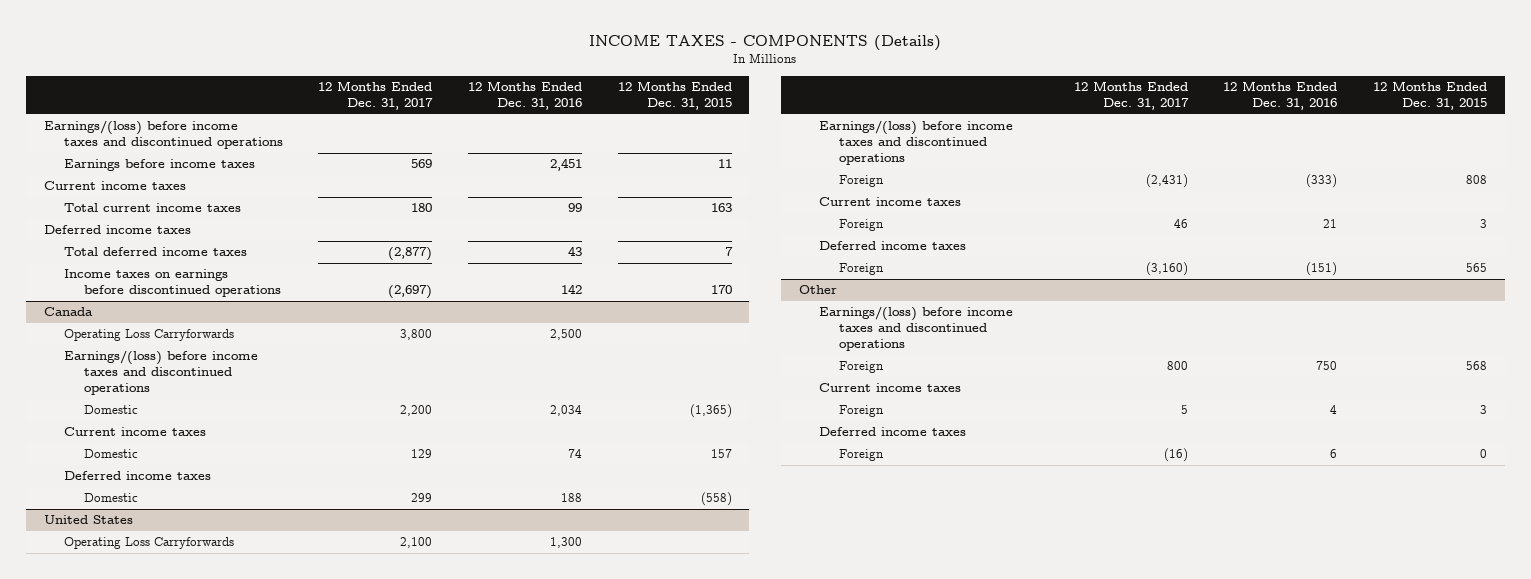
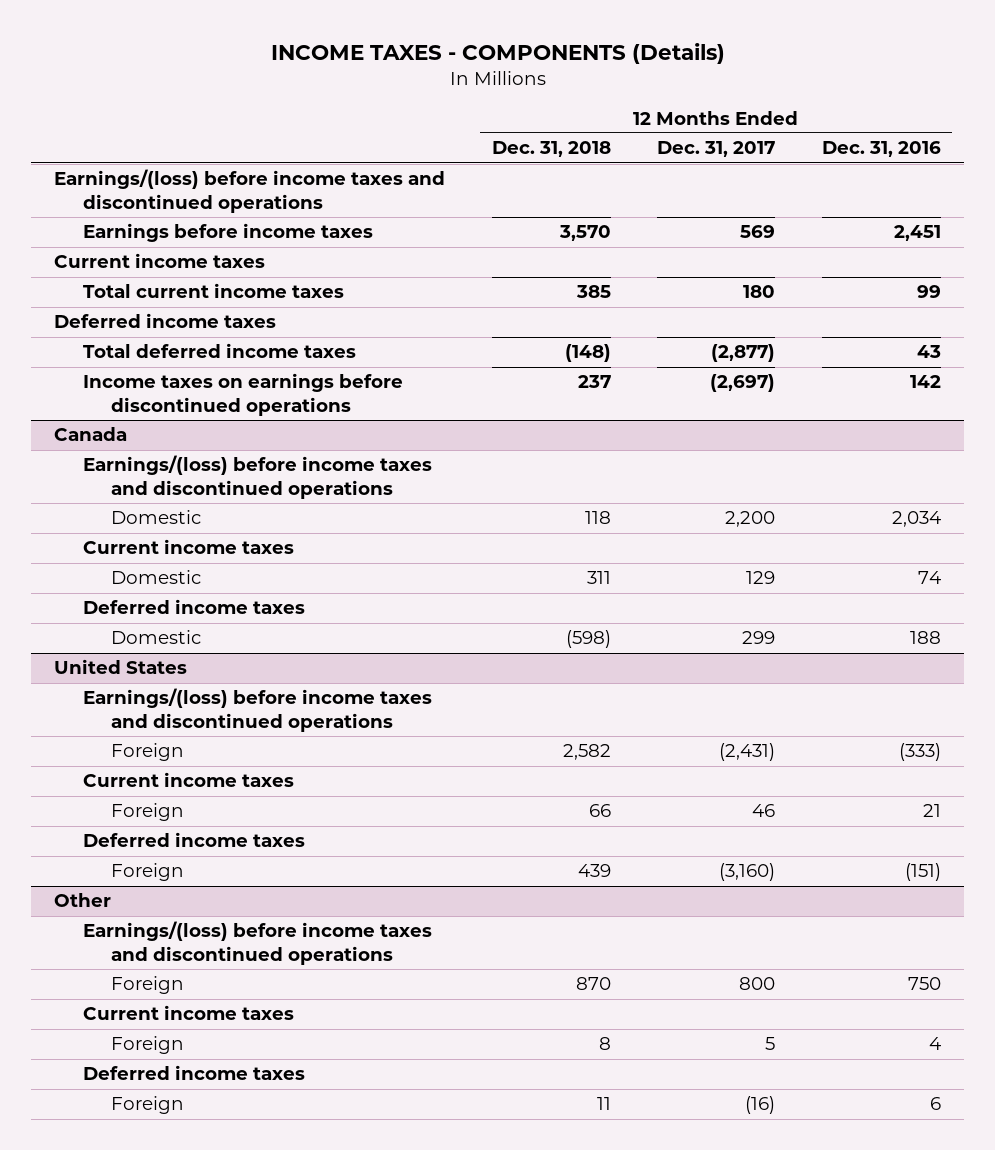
- | 12 Months Ended Dec. 31, 2017 | 12 Months Ended Dec. 31, 2016 | 12 Months Ended Dec. 31, 2015
+ | 12 Months Ended Dec. 31, 2018 | 12 Months Ended Dec. 31, 2017 | 12 Months Ended Dec. 31, 2016
@ Canada
- Operating Loss Carryforwards | 3,800 | 2,500 |
@ United States
- Operating Loss Carryforwards | 2,100 | 1,300 |

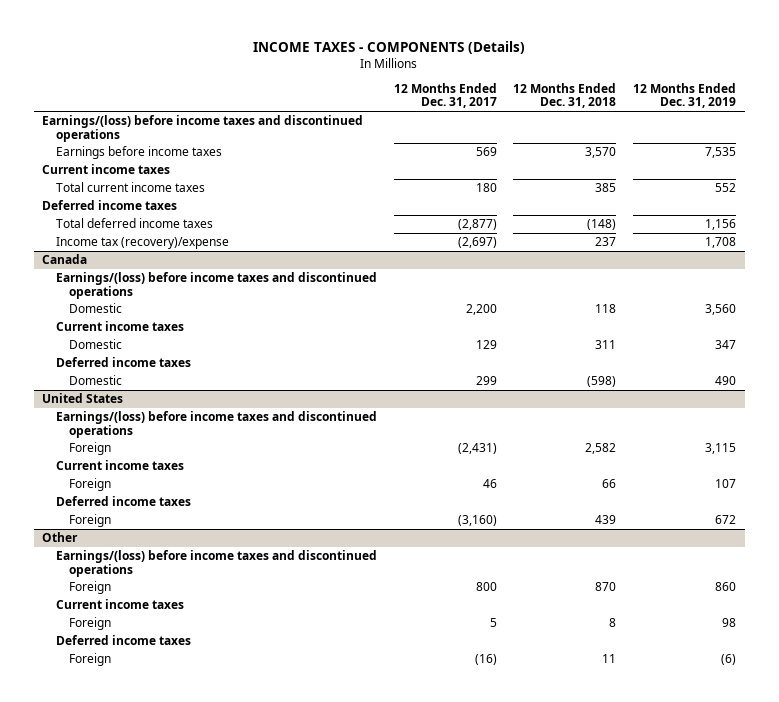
- | 12 Months Ended Dec. 31, 2018 | 12 Months Ended Dec. 31, 2017 | 12 Months Ended Dec. 31, 2016
+ | 12 Months Ended Dec. 31, 2017 | 12 Months Ended Dec. 31, 2018 | 12 Months Ended Dec. 31, 2019
- Income taxes on earnings before discontinued operations | 237 | (2,697) | 142
+ Income tax (recovery)/expense | (2,697) | 237 | 1,708

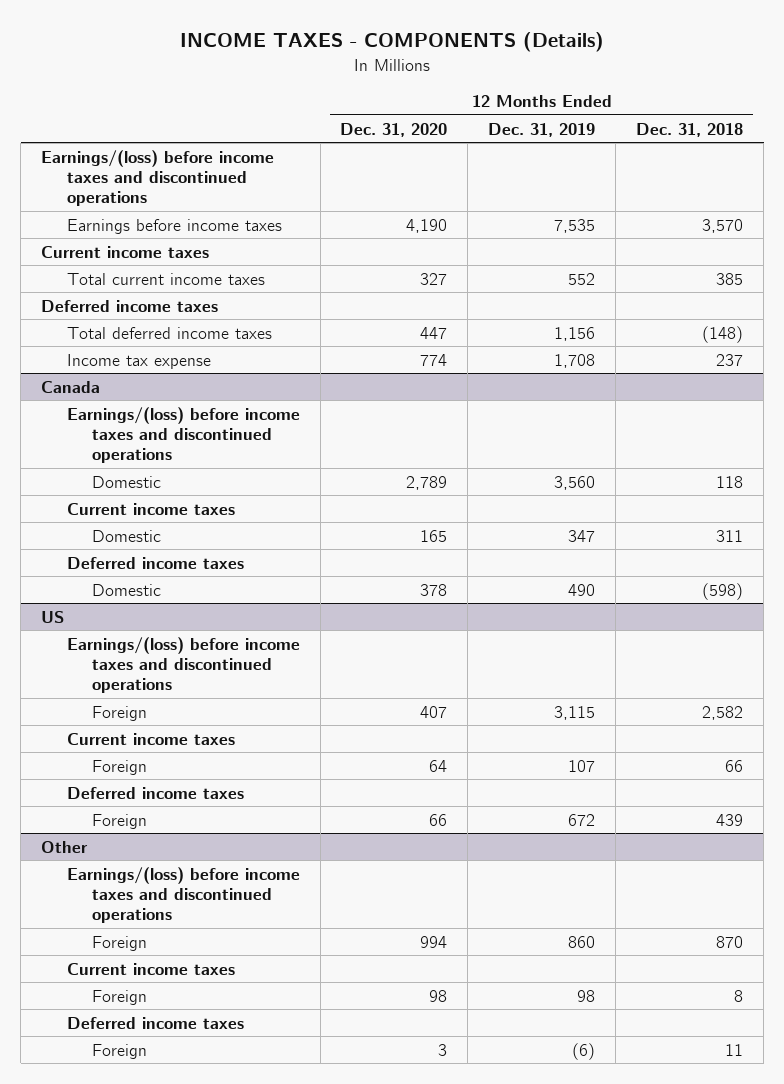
- | 12 Months Ended Dec. 31, 2017 | 12 Months Ended Dec. 31, 2018 | 12 Months Ended Dec. 31, 2019
+ | 12 Months Ended Dec. 31, 2020 | 12 Months Ended Dec. 31, 2019 | 12 Months Ended Dec. 31, 2018
- Income tax (recovery)/expense | (2,697) | 237 | 1,708
+ Income tax expense | 774 | 1,708 | 237
- United States
+ US

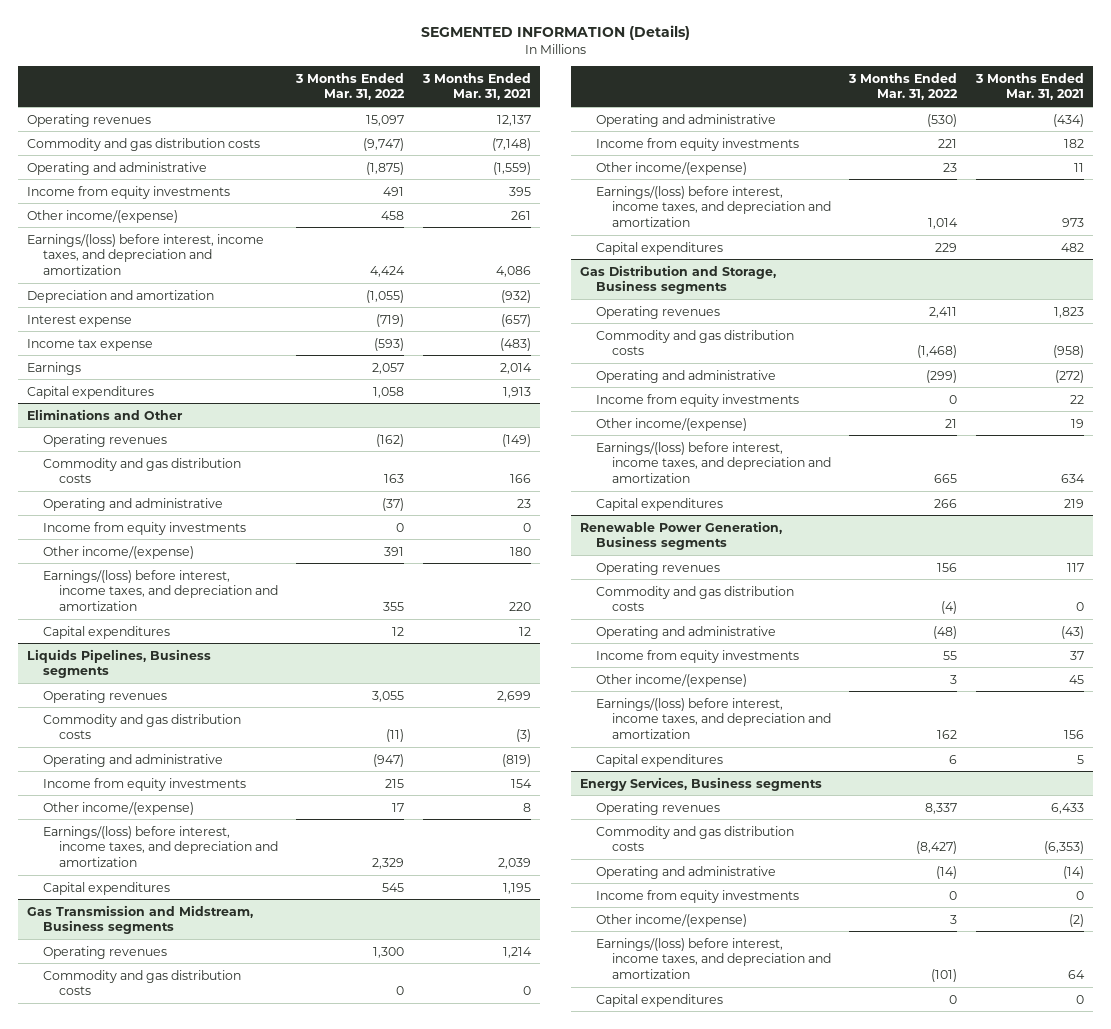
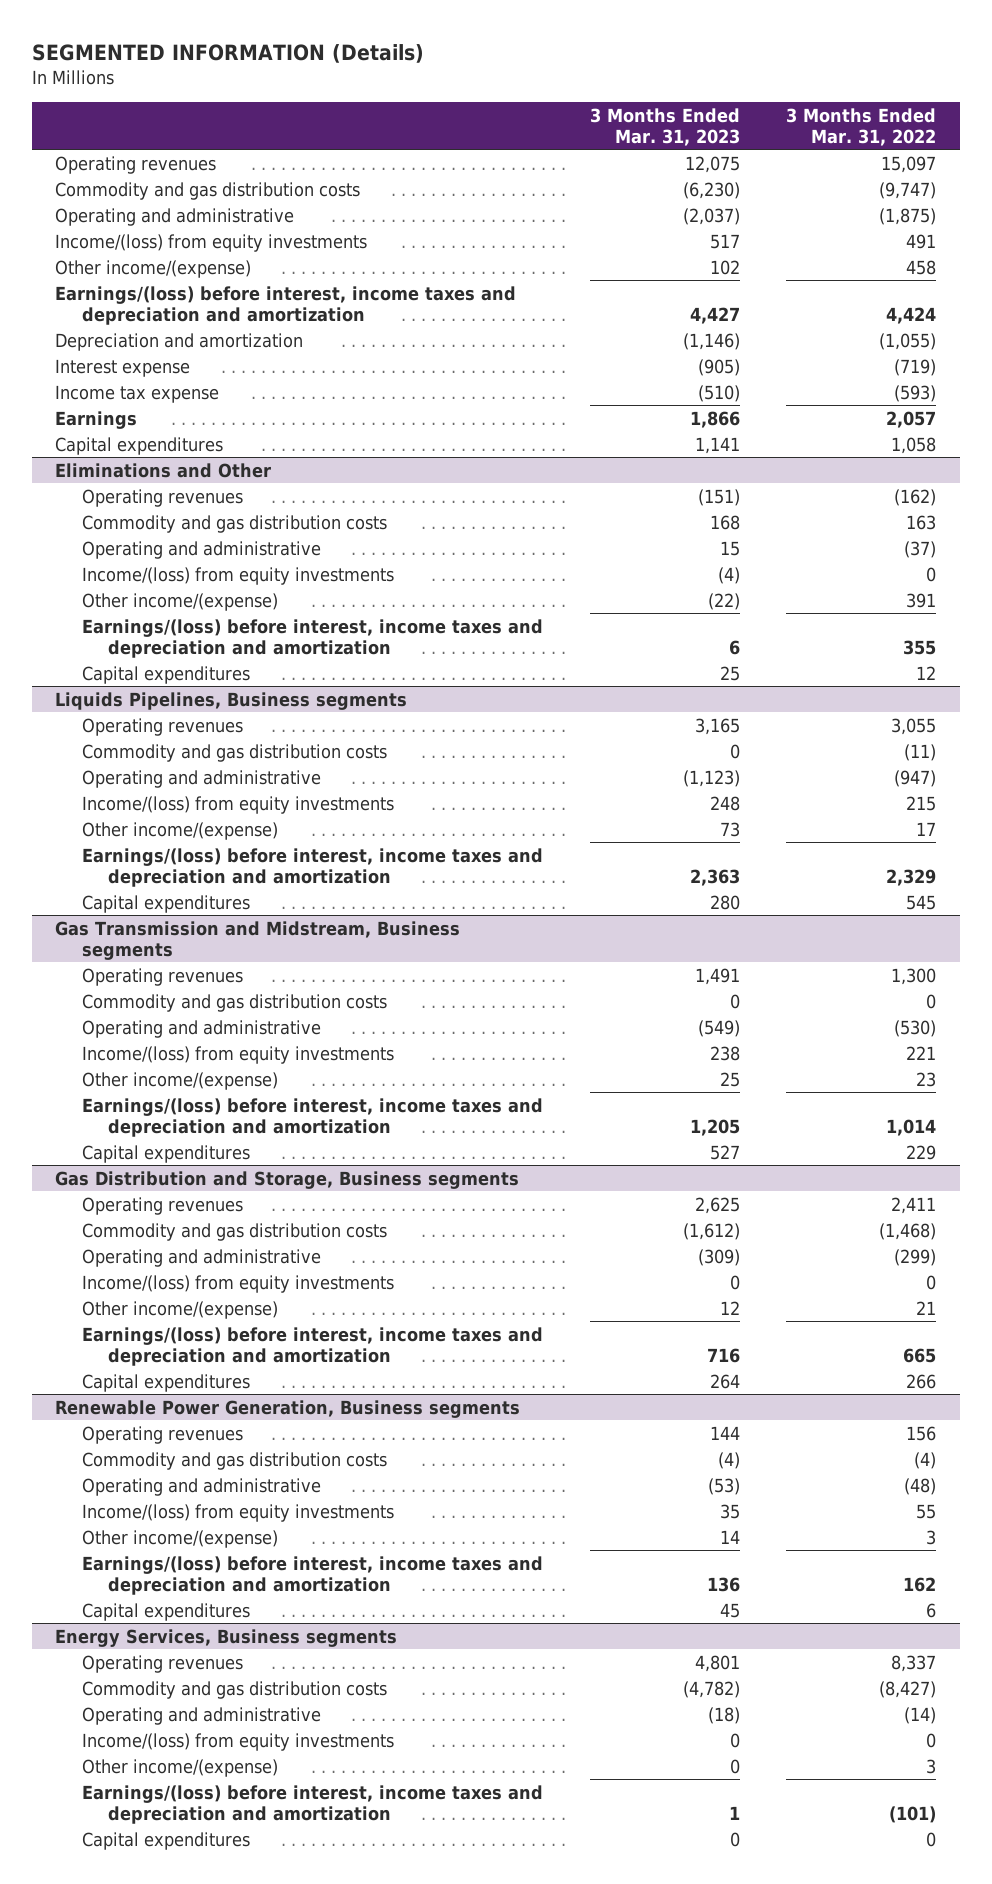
- | 3 Months Ended Mar. 31, 2022 | 3 Months Ended Mar. 31, 2021
+ | 3 Months Ended Mar. 31, 2023 | 3 Months Ended Mar. 31, 2022
- Income from equity investments | 491 | 395
+ Income/(loss) from equity investments | 517 | 491
- Earnings/(loss) before interest, income taxes, and depreciation and amortization | 4,424 | 4,086
+ Earnings/(loss) before interest, income taxes and depreciation and amortization | 4,427 | 4,424
@ Eliminations and Other
- Income from equity investments | 0 | 0
+ Income/(loss) from equity investments | (4) | 0
- Earnings/(loss) before interest, income taxes, and depreciation and amortization | 355 | 220
+ Earnings/(loss) before interest, income taxes and depreciation and amortization | 6 | 355
@ Liquids Pipelines, Business segments
- Income from equity investments | 215 | 154
+ Income/(loss) from equity investments | 248 | 215
- Earnings/(loss) before interest, income taxes, and depreciation and amortization | 2,329 | 2,039
+ Earnings/(loss) before interest, income taxes and depreciation and amortization | 2,363 | 2,329
@ Gas Transmission and Midstream, Business segments
- Income from equity investments | 221 | 182
+ Income/(loss) from equity investments | 238 | 221
- Earnings/(loss) before interest, income taxes, and depreciation and amortization | 1,014 | 973
+ Earnings/(loss) before interest, income taxes and depreciation and amortization | 1,205 | 1,014
@ Gas Distribution and Storage, Business segments
- Income from equity investments | 0 | 22
+ Income/(loss) from equity investments | 0 | 0
- Earnings/(loss) before interest, income taxes, and depreciation and amortization | 665 | 634
+ Earnings/(loss) before interest, income taxes and depreciation and amortization | 716 | 665
@ Renewable Power Generation, Business segments
- Income from equity investments | 55 | 37
+ Income/(loss) from equity investments | 35 | 55
- Earnings/(loss) before interest, income taxes, and depreciation and amortization | 162 | 156
+ Earnings/(loss) before interest, income taxes and depreciation and amortization | 136 | 162
@ Energy Services, Business segments
- Income from equity investments | 0 | 0
+ Income/(loss) from equity investments | 0 | 0
- Earnings/(loss) before interest, income taxes, and depreciation and amortization | (101) | 64
+ Earnings/(loss) before interest, income taxes and depreciation and amortization | 1 | (101)

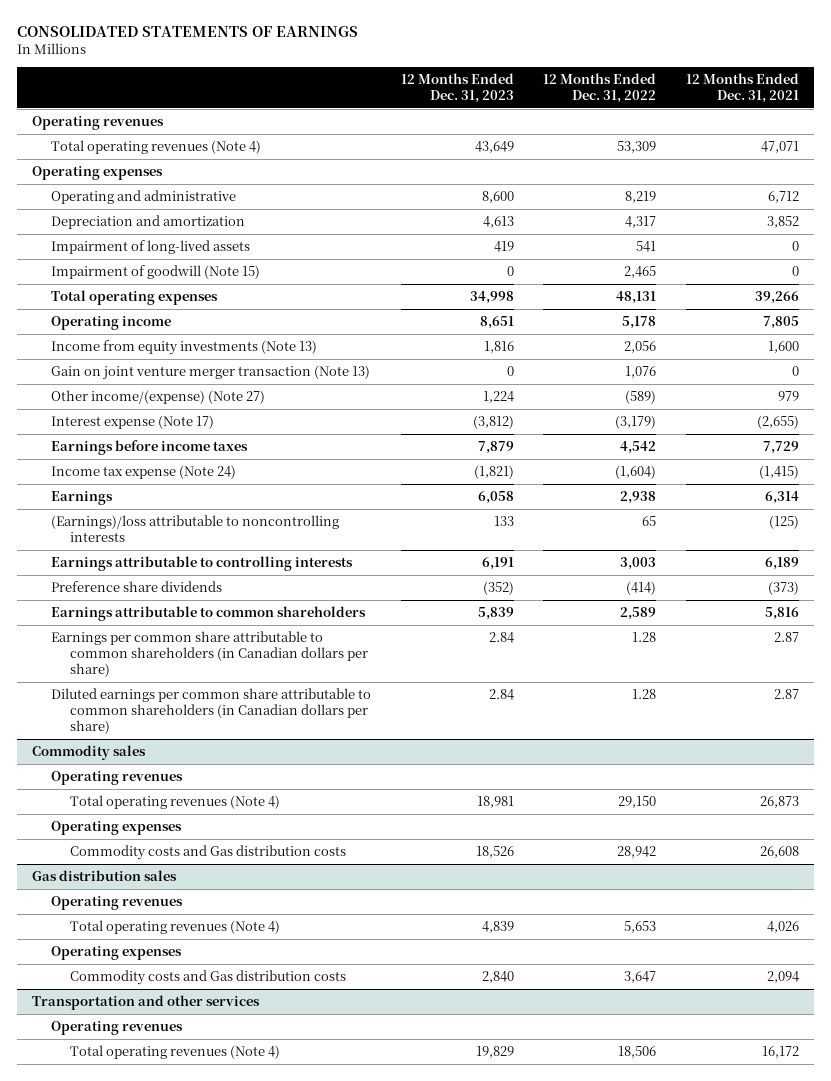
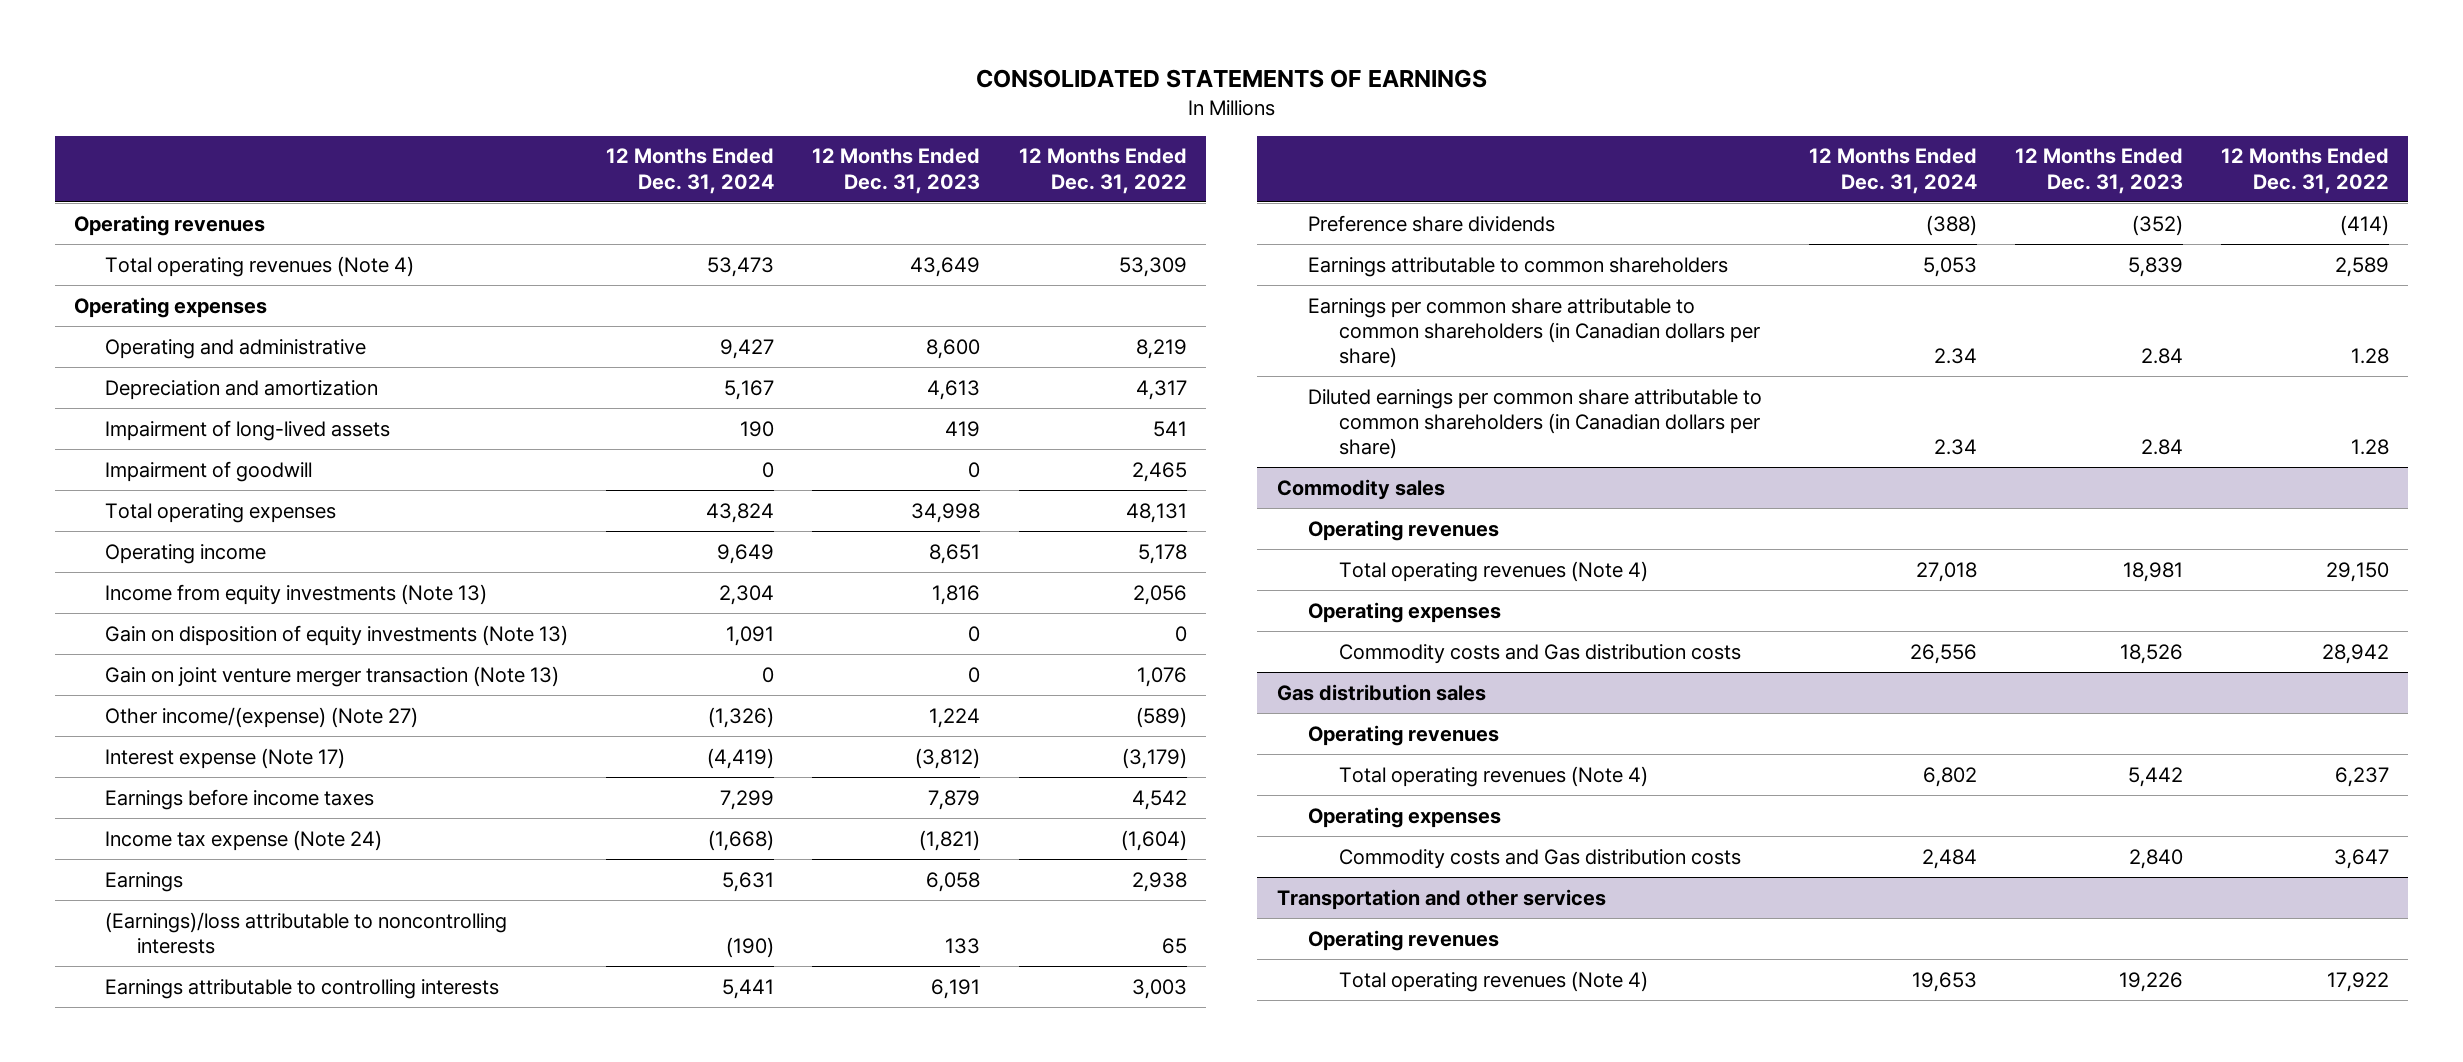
- | 12 Months Ended Dec. 31, 2023 | 12 Months Ended Dec. 31, 2022 | 12 Months Ended Dec. 31, 2021
+ | 12 Months Ended Dec. 31, 2024 | 12 Months Ended Dec. 31, 2023 | 12 Months Ended Dec. 31, 2022
- Impairment of goodwill (Note 15) | 0 | 2,465 | 0
+ Impairment of goodwill | 0 | 0 | 2,465
+ Gain on disposition of equity investments (Note 13) | 1,091 | 0 | 0
@ Gas distribution sales
- Total operating revenues (Note 4) | 4,839 | 5,653 | 4,026
+ Total operating revenues (Note 4) | 6,802 | 5,442 | 6,237
@ Transportation and other services
- Total operating revenues (Note 4) | 19,829 | 18,506 | 16,172
+ Total operating revenues (Note 4) | 19,653 | 19,226 | 17,922

